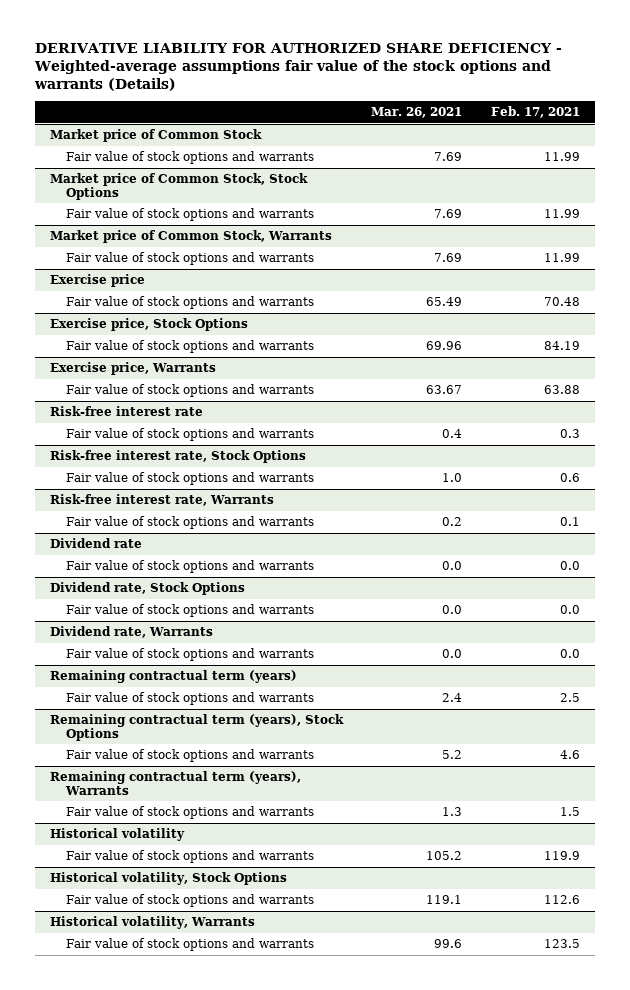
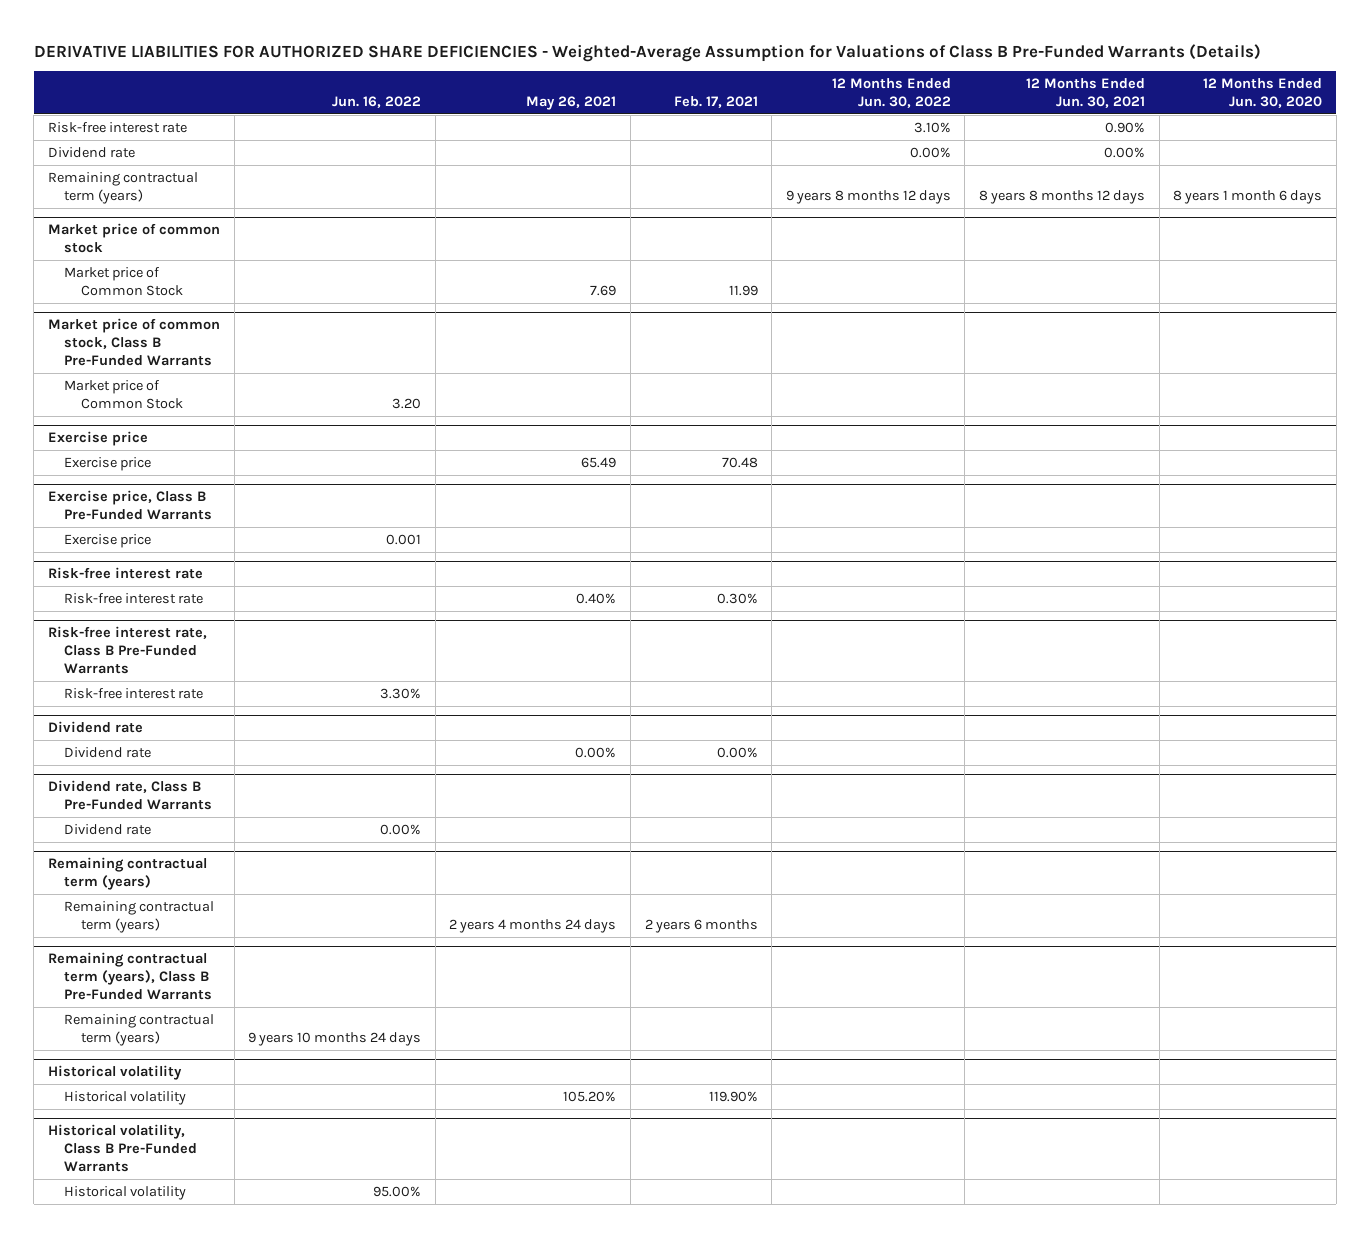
- DERIVATIVE LIABILITY FOR AUTHORIZED SHARE DEFICIENCY - Weighted-average assumptions fair value of the stock options and warrants (Details)
+ DERIVATIVE LIABILITIES FOR AUTHORIZED SHARE DEFICIENCIES - Weighted-Average Assumption for Valuations of Class B Pre-Funded Warrants (Details)
- | Mar. 26, 2021 | Feb. 17, 2021
+ | Jun. 16, 2022 | May 26, 2021 | Feb. 17, 2021 | 12 Months Ended Jun. 30, 2022 | 12 Months Ended Jun. 30, 2021 | 12 Months Ended Jun. 30, 2020
- Market price of Common Stock
- Fair value of stock options and warrants | 7.69 | 11.99
- Market price of Common Stock, Stock Options
- Fair value of stock options and warrants | 7.69 | 11.99
- Market price of Common Stock, Warrants
- Fair value of stock options and warrants | 7.69 | 11.99
+ Risk-free interest rate | | | | 3.10% | 0.90% |
+ Dividend rate | | | | 0.00% | 0.00% |
+ Remaining contractual term (years) | | | | 9 years 8 months 12 days | 8 years 8 months 12 days | 8 years 1 month 6 days
+ Market price of common stock
+ Market price of Common Stock | | 7.69 | 11.99 | | |
+ Market price of common stock, Class B Pre-Funded Warrants
+ Market price of Common Stock | 3.20 | | | | |
@ Exercise price
- Fair value of stock options and warrants | 65.49 | 70.48
- Exercise price, Stock Options
- Fair value of stock options and warrants | 69.96 | 84.19
- Exercise price, Warrants
- Fair value of stock options and warrants | 63.67 | 63.88
@ Exercise price
+ Exercise price | | 65.49 | 70.48 | | |
+ Exercise price, Class B Pre-Funded Warrants
+ Exercise price | 0.001 | | | | |
@ Risk-free interest rate
- Fair value of stock options and warrants | 0.4 | 0.3
- Risk-free interest rate, Stock Options
- Fair value of stock options and warrants | 1.0 | 0.6
- Risk-free interest rate, Warrants
- Fair value of stock options and warrants | 0.2 | 0.1
@ Risk-free interest rate
+ Risk-free interest rate | | 0.40% | 0.30% | | |
+ Risk-free interest rate, Class B Pre-Funded Warrants
+ Risk-free interest rate | 3.30% | | | | |
@ Dividend rate
- Fair value of stock options and warrants | 0.0 | 0.0
- Dividend rate, Stock Options
- Fair value of stock options and warrants | 0.0 | 0.0
- Dividend rate, Warrants
- Fair value of stock options and warrants | 0.0 | 0.0
@ Dividend rate
+ Dividend rate | | 0.00% | 0.00% | | |
+ Dividend rate, Class B Pre-Funded Warrants
+ Dividend rate | 0.00% | | | | |
@ Remaining contractual term (years)
- Fair value of stock options and warrants | 2.4 | 2.5
- Remaining contractual term (years), Stock Options
- Fair value of stock options and warrants | 5.2 | 4.6
- Remaining contractual term (years), Warrants
- Fair value of stock options and warrants | 1.3 | 1.5
@ Remaining contractual term (years)
+ Remaining contractual term (years) | | 2 years 4 months 24 days | 2 years 6 months | | |
+ Remaining contractual term (years), Class B Pre-Funded Warrants
+ Remaining contractual term (years) | 9 years 10 months 24 days | | | | |
@ Historical volatility
- Fair value of stock options and warrants | 105.2 | 119.9
- Historical volatility, Stock Options
- Fair value of stock options and warrants | 119.1 | 112.6
- Historical volatility, Warrants
- Fair value of stock options and warrants | 99.6 | 123.5
@ Historical volatility
+ Historical volatility | | 105.20% | 119.90% | | |
+ Historical volatility, Class B Pre-Funded Warrants
+ Historical volatility | 95.00% | | | | |

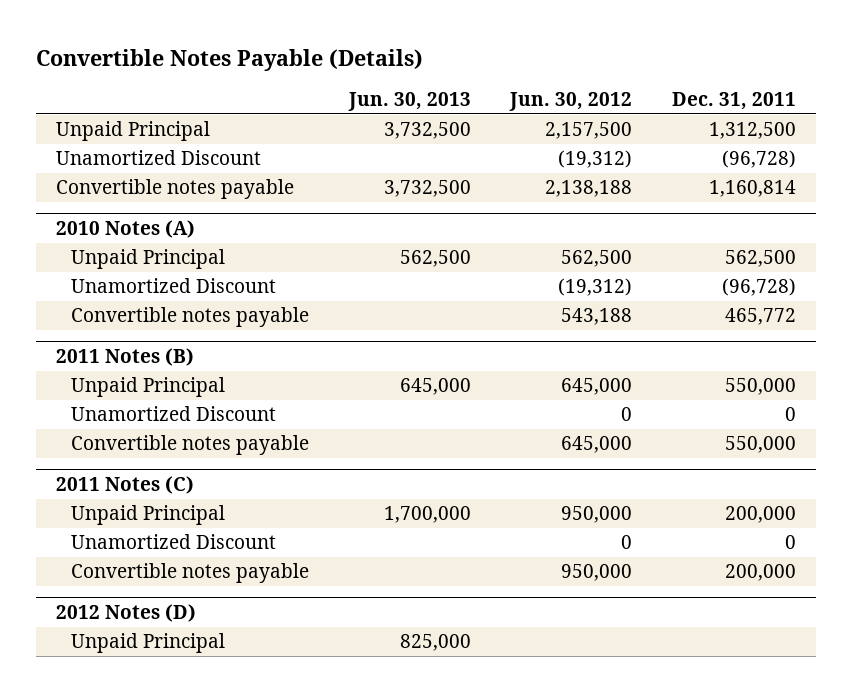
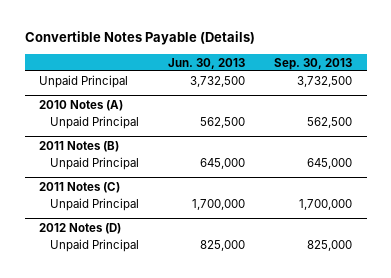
- | Jun. 30, 2013 | Jun. 30, 2012 | Dec. 31, 2011
+ | Jun. 30, 2013 | Sep. 30, 2013
- Unamortized Discount | | (19,312) | (96,728)
- Convertible notes payable | 3,732,500 | 2,138,188 | 1,160,814
@ 2010 Notes (A)
- Unamortized Discount | | (19,312) | (96,728)
- Convertible notes payable | | 543,188 | 465,772
@ 2011 Notes (B)
- Unamortized Discount | | 0 | 0
- Convertible notes payable | | 645,000 | 550,000
@ 2011 Notes (C)
- Unamortized Discount | | 0 | 0
- Convertible notes payable | | 950,000 | 200,000

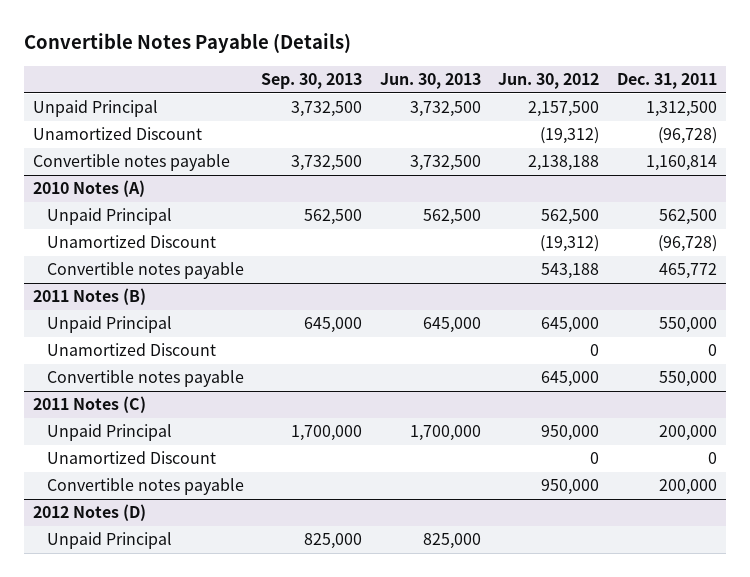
- | Jun. 30, 2013 | Sep. 30, 2013
+ | Sep. 30, 2013 | Jun. 30, 2013 | Jun. 30, 2012 | Dec. 31, 2011
+ Unamortized Discount | | | (19,312) | (96,728)
+ Convertible notes payable | 3,732,500 | 3,732,500 | 2,138,188 | 1,160,814
@ 2010 Notes (A)
+ Unamortized Discount | | | (19,312) | (96,728)
+ Convertible notes payable | | | 543,188 | 465,772
@ 2011 Notes (B)
+ Unamortized Discount | | | 0 | 0
+ Convertible notes payable | | | 645,000 | 550,000
@ 2011 Notes (C)
+ Unamortized Discount | | | 0 | 0
+ Convertible notes payable | | | 950,000 | 200,000

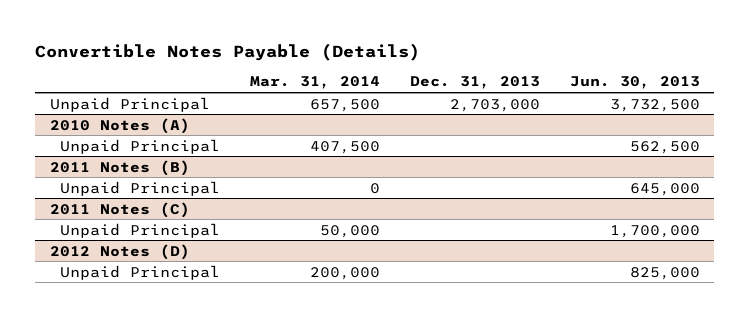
- | Sep. 30, 2013 | Jun. 30, 2013 | Jun. 30, 2012 | Dec. 31, 2011
+ | Mar. 31, 2014 | Dec. 31, 2013 | Jun. 30, 2013
- Unamortized Discount | | | (19,312) | (96,728)
- Convertible notes payable | 3,732,500 | 3,732,500 | 2,138,188 | 1,160,814
@ 2010 Notes (A)
- Unamortized Discount | | | (19,312) | (96,728)
- Convertible notes payable | | | 543,188 | 465,772
@ 2011 Notes (B)
- Unamortized Discount | | | 0 | 0
- Convertible notes payable | | | 645,000 | 550,000
@ 2011 Notes (C)
- Unamortized Discount | | | 0 | 0
- Convertible notes payable | | | 950,000 | 200,000

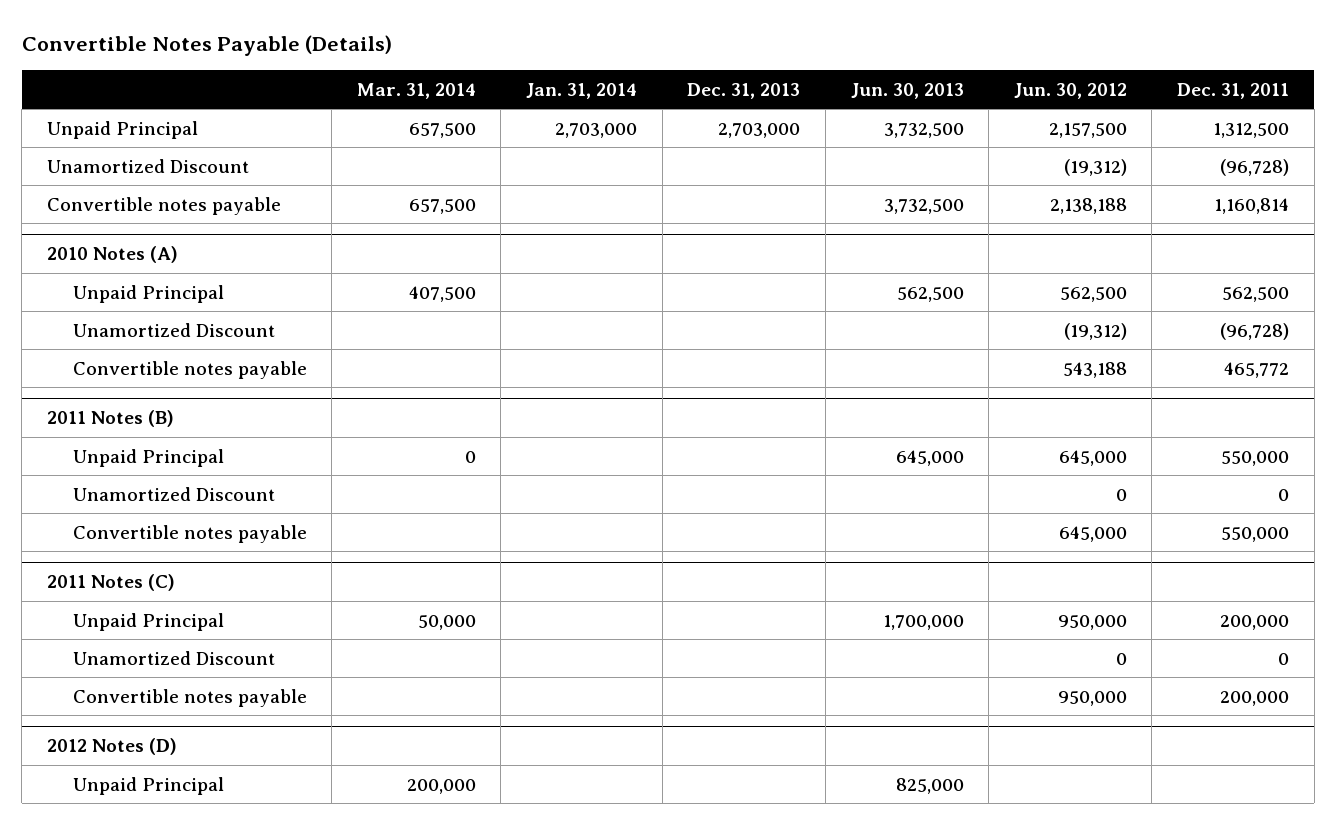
- | Mar. 31, 2014 | Dec. 31, 2013 | Jun. 30, 2013
+ | Mar. 31, 2014 | Jan. 31, 2014 | Dec. 31, 2013 | Jun. 30, 2013 | Jun. 30, 2012 | Dec. 31, 2011
+ Unamortized Discount | | | | | (19,312) | (96,728)
+ Convertible notes payable | 657,500 | | | 3,732,500 | 2,138,188 | 1,160,814
@ 2010 Notes (A)
+ Unamortized Discount | | | | | (19,312) | (96,728)
+ Convertible notes payable | | | | | 543,188 | 465,772
@ 2011 Notes (B)
+ Unamortized Discount | | | | | 0 | 0
+ Convertible notes payable | | | | | 645,000 | 550,000
@ 2011 Notes (C)
+ Unamortized Discount | | | | | 0 | 0
+ Convertible notes payable | | | | | 950,000 | 200,000

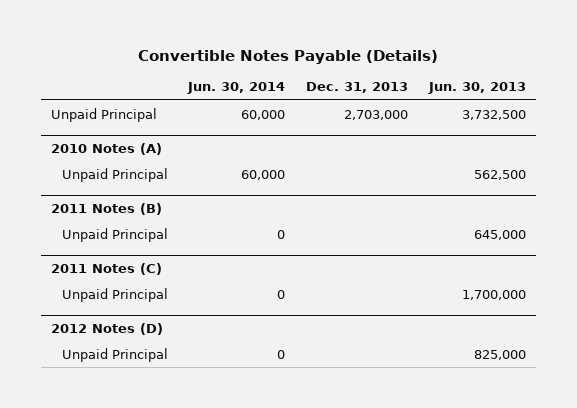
- | Mar. 31, 2014 | Jan. 31, 2014 | Dec. 31, 2013 | Jun. 30, 2013 | Jun. 30, 2012 | Dec. 31, 2011
+ | Jun. 30, 2014 | Dec. 31, 2013 | Jun. 30, 2013
- Unamortized Discount | | | | | (19,312) | (96,728)
- Convertible notes payable | 657,500 | | | 3,732,500 | 2,138,188 | 1,160,814
@ 2010 Notes (A)
- Unamortized Discount | | | | | (19,312) | (96,728)
- Convertible notes payable | | | | | 543,188 | 465,772
@ 2011 Notes (B)
- Unamortized Discount | | | | | 0 | 0
- Convertible notes payable | | | | | 645,000 | 550,000
@ 2011 Notes (C)
- Unamortized Discount | | | | | 0 | 0
- Convertible notes payable | | | | | 950,000 | 200,000

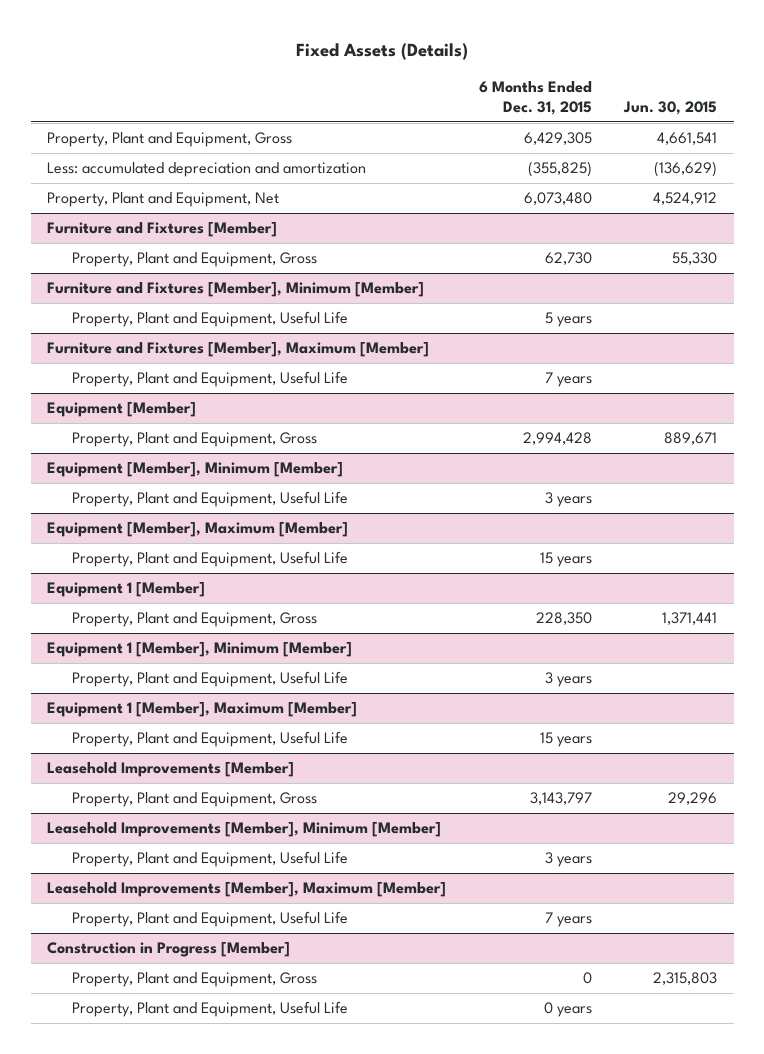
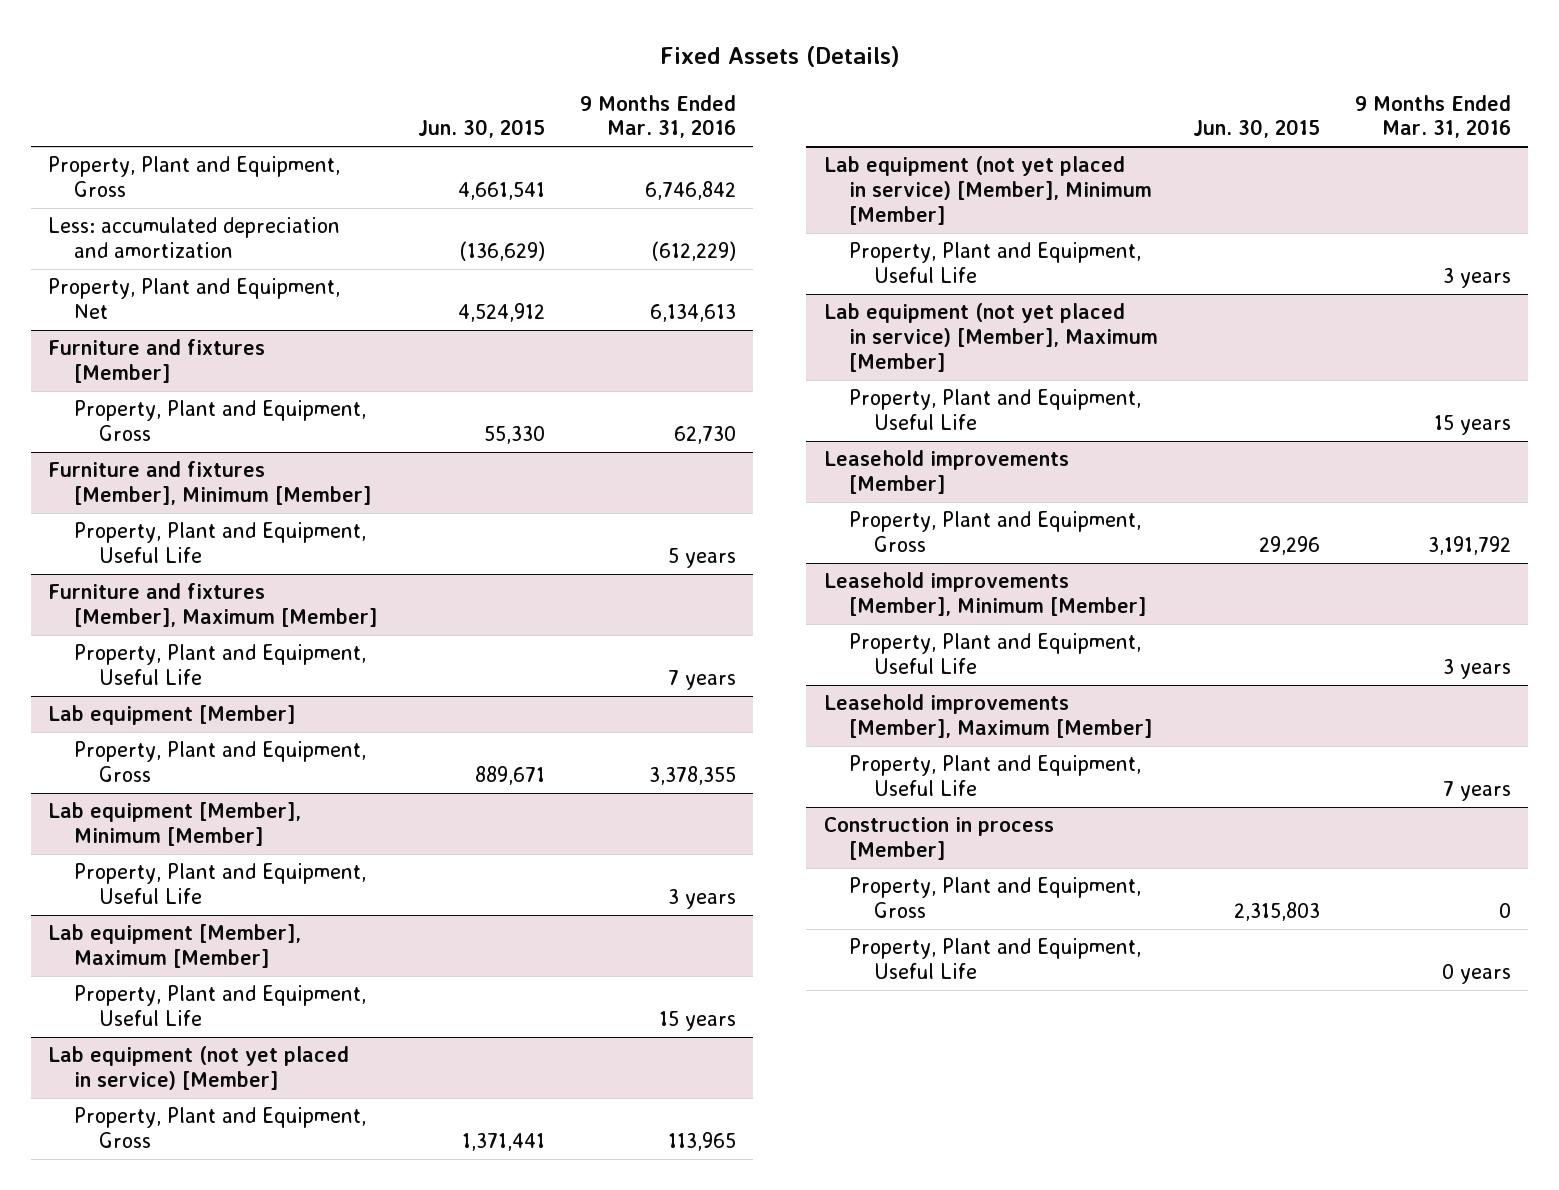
- | 6 Months Ended Dec. 31, 2015 | Jun. 30, 2015
+ | Jun. 30, 2015 | 9 Months Ended Mar. 31, 2016
- Furniture and Fixtures [Member]
+ Furniture and fixtures [Member]
- Furniture and Fixtures [Member], Minimum [Member]
+ Furniture and fixtures [Member], Minimum [Member]
- Furniture and Fixtures [Member], Maximum [Member]
+ Furniture and fixtures [Member], Maximum [Member]
- Equipment [Member]
+ Lab equipment [Member]
- Equipment [Member], Minimum [Member]
+ Lab equipment [Member], Minimum [Member]
- Equipment [Member], Maximum [Member]
+ Lab equipment [Member], Maximum [Member]
- Equipment 1 [Member]
+ Lab equipment (not yet placed in service) [Member]
- Equipment 1 [Member], Minimum [Member]
- Property, Plant and Equipment, Useful Life | 3 years |
- Equipment 1 [Member], Maximum [Member]
- Property, Plant and Equipment, Useful Life | 15 years |
- Leasehold Improvements [Member]
+ Lab equipment (not yet placed in service) [Member], Minimum [Member]
+ Property, Plant and Equipment, Useful Life | | 3 years
+ Lab equipment (not yet placed in service) [Member], Maximum [Member]
+ Property, Plant and Equipment, Useful Life | | 15 years
+ Leasehold improvements [Member]
- Leasehold Improvements [Member], Minimum [Member]
+ Leasehold improvements [Member], Minimum [Member]
- Leasehold Improvements [Member], Maximum [Member]
+ Leasehold improvements [Member], Maximum [Member]
- Construction in Progress [Member]
+ Construction in process [Member]

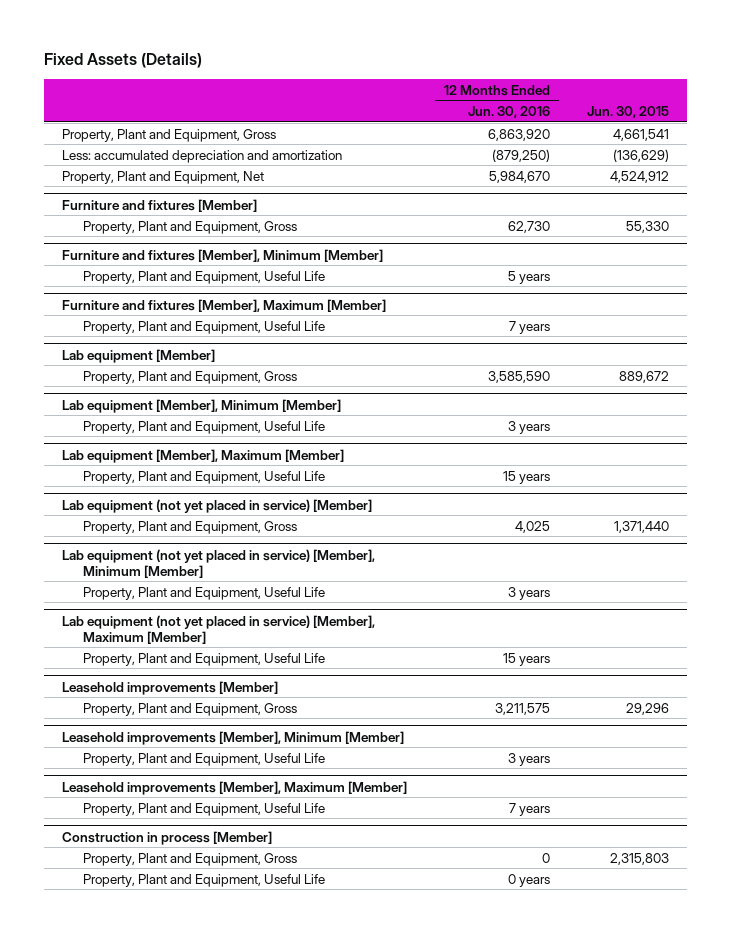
- | Jun. 30, 2015 | 9 Months Ended Mar. 31, 2016
+ | 12 Months Ended Jun. 30, 2016 | Jun. 30, 2015
@ Lab equipment [Member]
- Property, Plant and Equipment, Gross | 889,671 | 3,378,355
+ Property, Plant and Equipment, Gross | 3,585,590 | 889,672
@ Lab equipment (not yet placed in service) [Member]
- Property, Plant and Equipment, Gross | 1,371,441 | 113,965
+ Property, Plant and Equipment, Gross | 4,025 | 1,371,440

